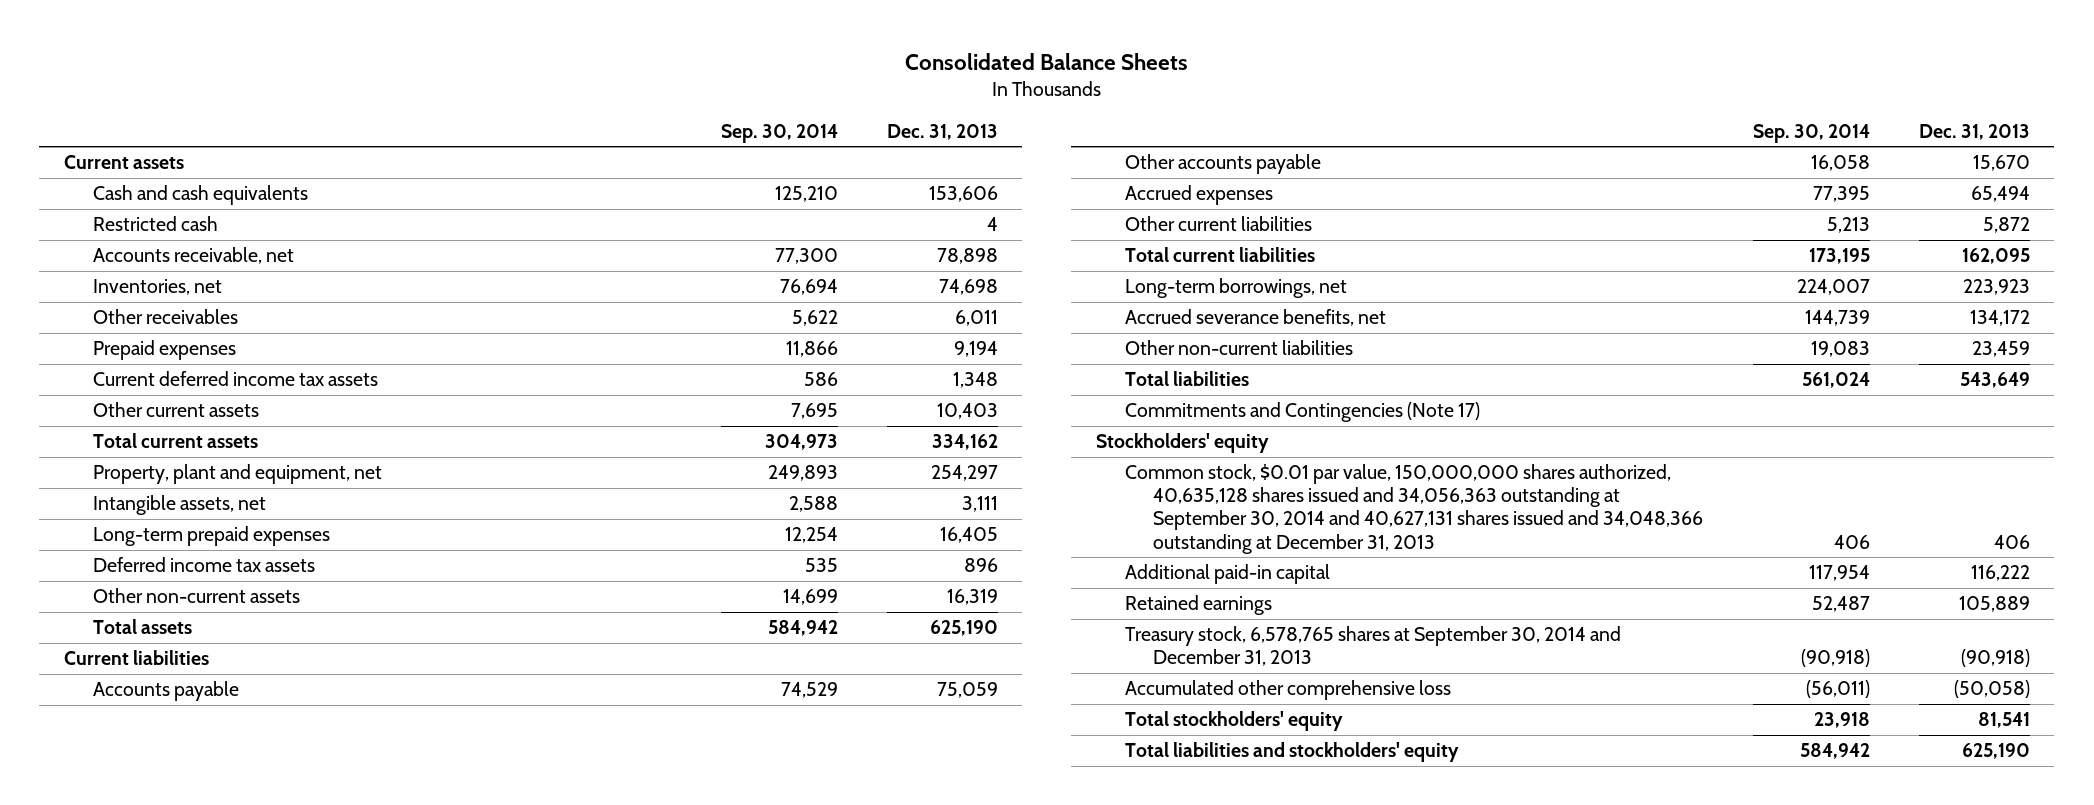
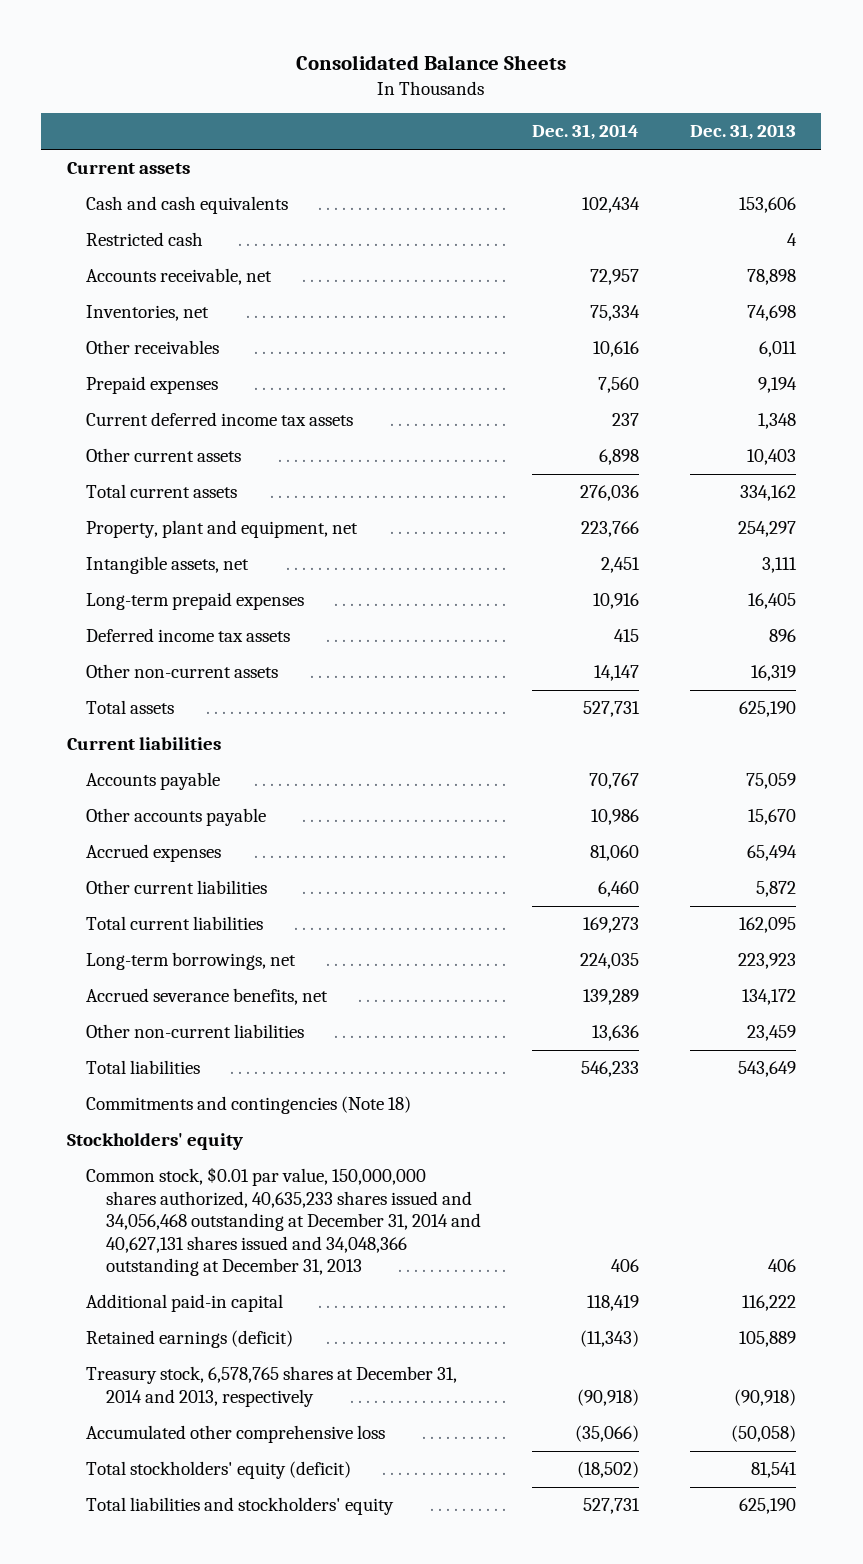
- | Sep. 30, 2014 | Dec. 31, 2013
+ | Dec. 31, 2014 | Dec. 31, 2013
- Commitments and Contingencies (Note 17)
+ Commitments and contingencies (Note 18)
- Common stock, $0.01 par value, 150,000,000 shares authorized, 40,635,128 shares issued and 34,056,363 outstanding at September 30, 2014 and 40,627,131 shares issued and 34,048,366 outstanding at December 31, 2013 | 406 | 406
+ Common stock, $0.01 par value, 150,000,000 shares authorized, 40,635,233 shares issued and 34,056,468 outstanding at December 31, 2014 and 40,627,131 shares issued and 34,048,366 outstanding at December 31, 2013 | 406 | 406
- Retained earnings | 52,487 | 105,889
- Treasury stock, 6,578,765 shares at September 30, 2014 and December 31, 2013 | (90,918) | (90,918)
+ Retained earnings (deficit) | (11,343) | 105,889
+ Treasury stock, 6,578,765 shares at December 31, 2014 and 2013, respectively | (90,918) | (90,918)
- Total stockholders' equity | 23,918 | 81,541
+ Total stockholders' equity (deficit) | (18,502) | 81,541

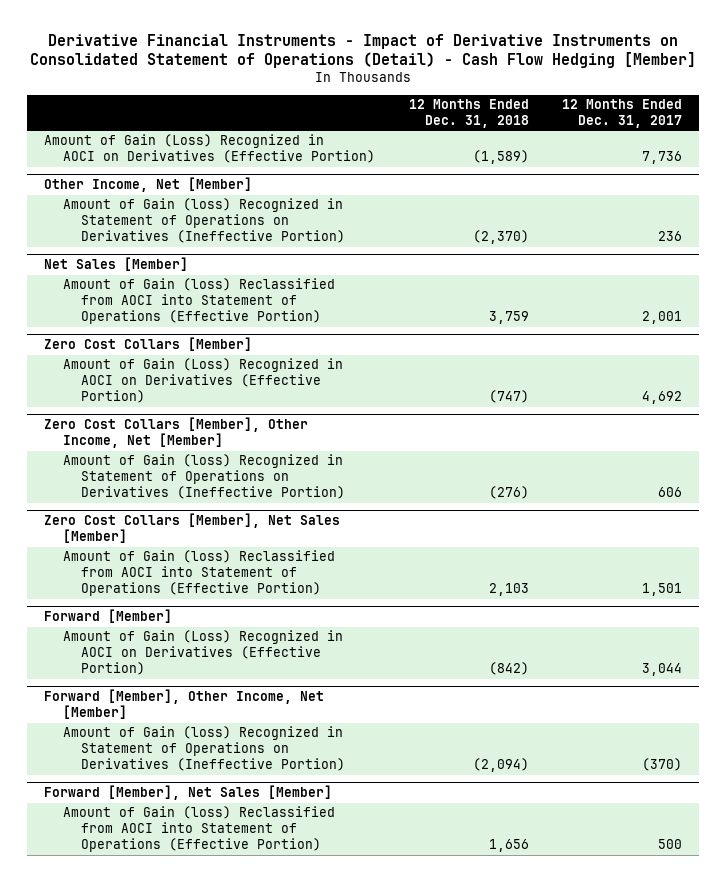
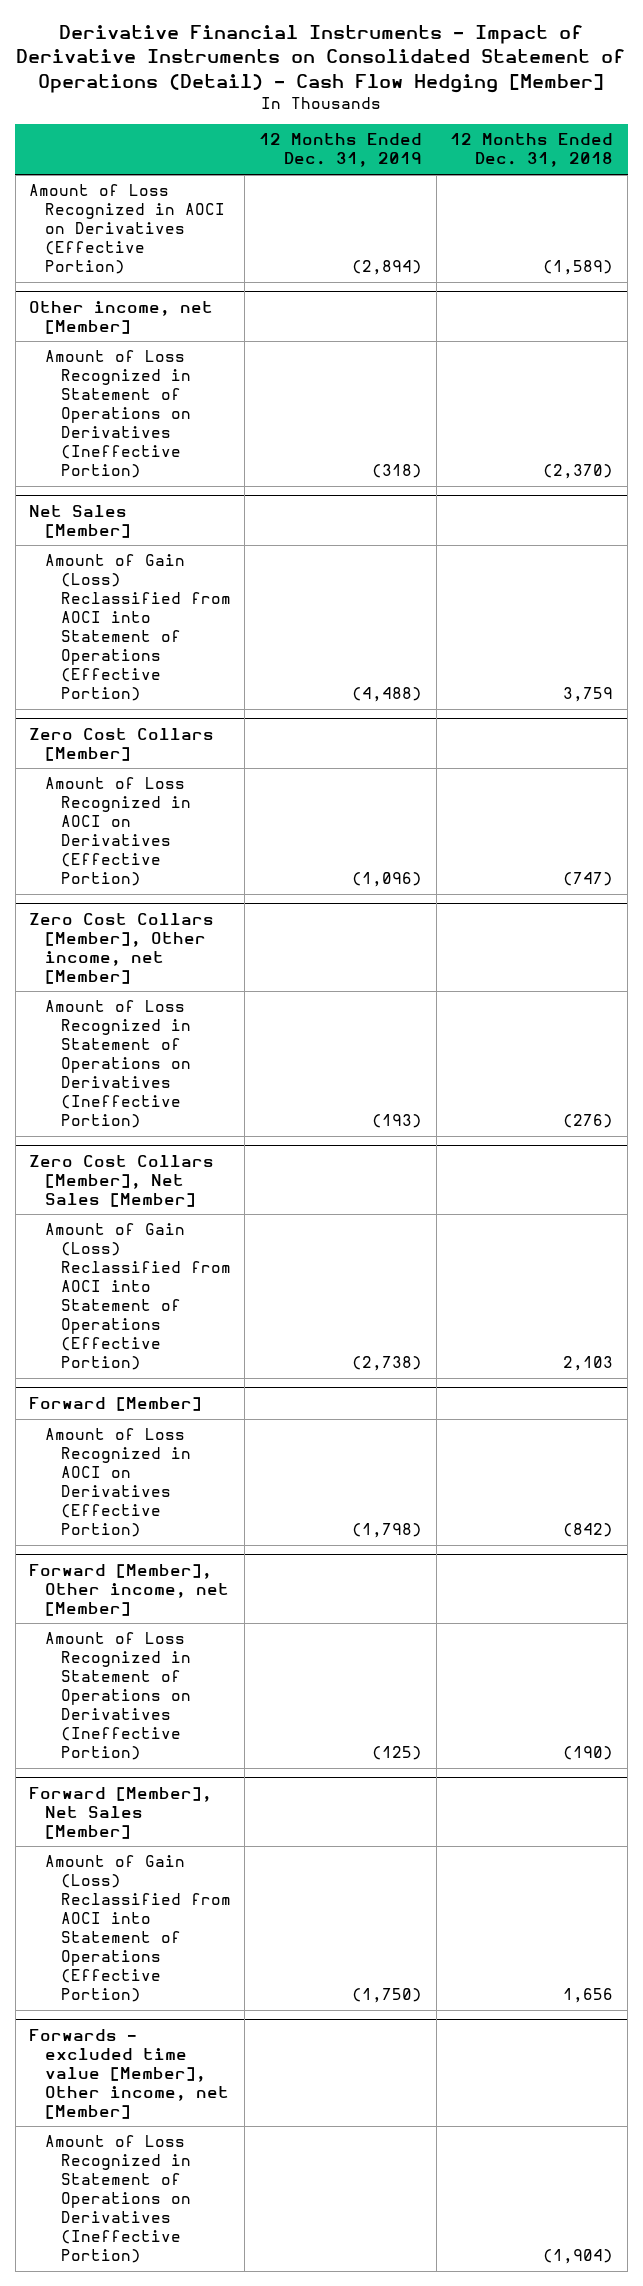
- | 12 Months Ended Dec. 31, 2018 | 12 Months Ended Dec. 31, 2017
+ | 12 Months Ended Dec. 31, 2019 | 12 Months Ended Dec. 31, 2018
- Amount of Gain (Loss) Recognized in AOCI on Derivatives (Effective Portion) | (1,589) | 7,736
- Other Income, Net [Member]
- Amount of Gain (loss) Recognized in Statement of Operations on Derivatives (Ineffective Portion) | (2,370) | 236
+ Amount of Loss Recognized in AOCI on Derivatives (Effective Portion) | (2,894) | (1,589)
+ Other income, net [Member]
+ Amount of Loss Recognized in Statement of Operations on Derivatives (Ineffective Portion) | (318) | (2,370)
@ Net Sales [Member]
- Amount of Gain (loss) Reclassified from AOCI into Statement of Operations (Effective Portion) | 3,759 | 2,001
+ Amount of Gain (Loss) Reclassified from AOCI into Statement of Operations (Effective Portion) | (4,488) | 3,759
@ Zero Cost Collars [Member]
- Amount of Gain (Loss) Recognized in AOCI on Derivatives (Effective Portion) | (747) | 4,692
- Zero Cost Collars [Member], Other Income, Net [Member]
- Amount of Gain (loss) Recognized in Statement of Operations on Derivatives (Ineffective Portion) | (276) | 606
@ Zero Cost Collars [Member]
+ Amount of Loss Recognized in AOCI on Derivatives (Effective Portion) | (1,096) | (747)
+ Zero Cost Collars [Member], Other income, net [Member]
+ Amount of Loss Recognized in Statement of Operations on Derivatives (Ineffective Portion) | (193) | (276)
@ Zero Cost Collars [Member], Net Sales [Member]
- Amount of Gain (loss) Reclassified from AOCI into Statement of Operations (Effective Portion) | 2,103 | 1,501
+ Amount of Gain (Loss) Reclassified from AOCI into Statement of Operations (Effective Portion) | (2,738) | 2,103
@ Forward [Member]
- Amount of Gain (Loss) Recognized in AOCI on Derivatives (Effective Portion) | (842) | 3,044
- Forward [Member], Other Income, Net [Member]
- Amount of Gain (loss) Recognized in Statement of Operations on Derivatives (Ineffective Portion) | (2,094) | (370)
@ Forward [Member]
+ Amount of Loss Recognized in AOCI on Derivatives (Effective Portion) | (1,798) | (842)
+ Forward [Member], Other income, net [Member]
+ Amount of Loss Recognized in Statement of Operations on Derivatives (Ineffective Portion) | (125) | (190)
@ Forward [Member], Net Sales [Member]
- Amount of Gain (loss) Reclassified from AOCI into Statement of Operations (Effective Portion) | 1,656 | 500
+ Amount of Gain (Loss) Reclassified from AOCI into Statement of Operations (Effective Portion) | (1,750) | 1,656
+ Forwards - excluded time value [Member], Other income, net [Member]
+ Amount of Loss Recognized in Statement of Operations on Derivatives (Ineffective Portion) | | (1,904)

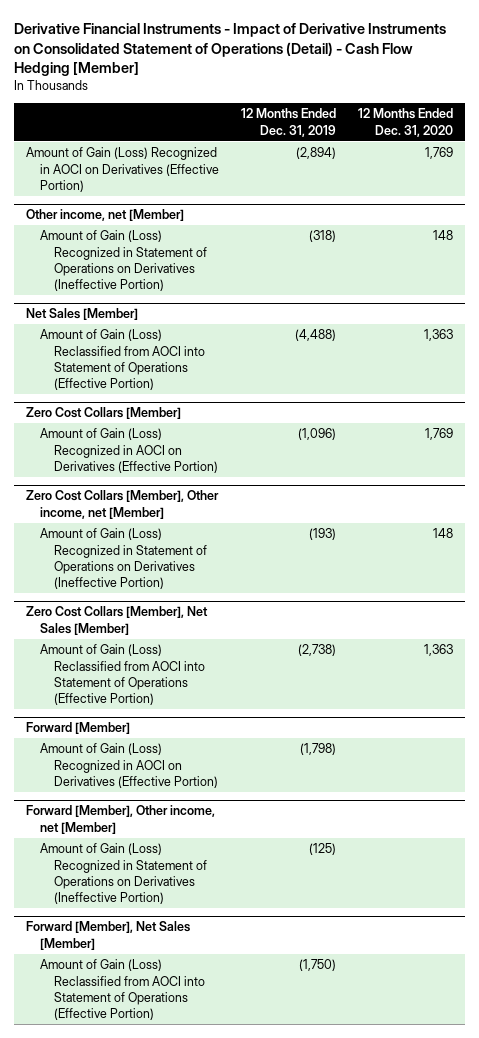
- | 12 Months Ended Dec. 31, 2019 | 12 Months Ended Dec. 31, 2018
+ | 12 Months Ended Dec. 31, 2019 | 12 Months Ended Dec. 31, 2020
- Amount of Loss Recognized in AOCI on Derivatives (Effective Portion) | (2,894) | (1,589)
+ Amount of Gain (Loss) Recognized in AOCI on Derivatives (Effective Portion) | (2,894) | 1,769
@ Other income, net [Member]
- Amount of Loss Recognized in Statement of Operations on Derivatives (Ineffective Portion) | (318) | (2,370)
+ Amount of Gain (Loss) Recognized in Statement of Operations on Derivatives (Ineffective Portion) | (318) | 148
@ Zero Cost Collars [Member]
- Amount of Loss Recognized in AOCI on Derivatives (Effective Portion) | (1,096) | (747)
+ Amount of Gain (Loss) Recognized in AOCI on Derivatives (Effective Portion) | (1,096) | 1,769
@ Zero Cost Collars [Member], Other income, net [Member]
- Amount of Loss Recognized in Statement of Operations on Derivatives (Ineffective Portion) | (193) | (276)
+ Amount of Gain (Loss) Recognized in Statement of Operations on Derivatives (Ineffective Portion) | (193) | 148
@ Forward [Member]
- Amount of Loss Recognized in AOCI on Derivatives (Effective Portion) | (1,798) | (842)
+ Amount of Gain (Loss) Recognized in AOCI on Derivatives (Effective Portion) | (1,798) |
@ Forward [Member], Other income, net [Member]
- Amount of Loss Recognized in Statement of Operations on Derivatives (Ineffective Portion) | (125) | (190)
+ Amount of Gain (Loss) Recognized in Statement of Operations on Derivatives (Ineffective Portion) | (125) |
- Forwards - excluded time value [Member], Other income, net [Member]
- Amount of Loss Recognized in Statement of Operations on Derivatives (Ineffective Portion) | | (1,904)

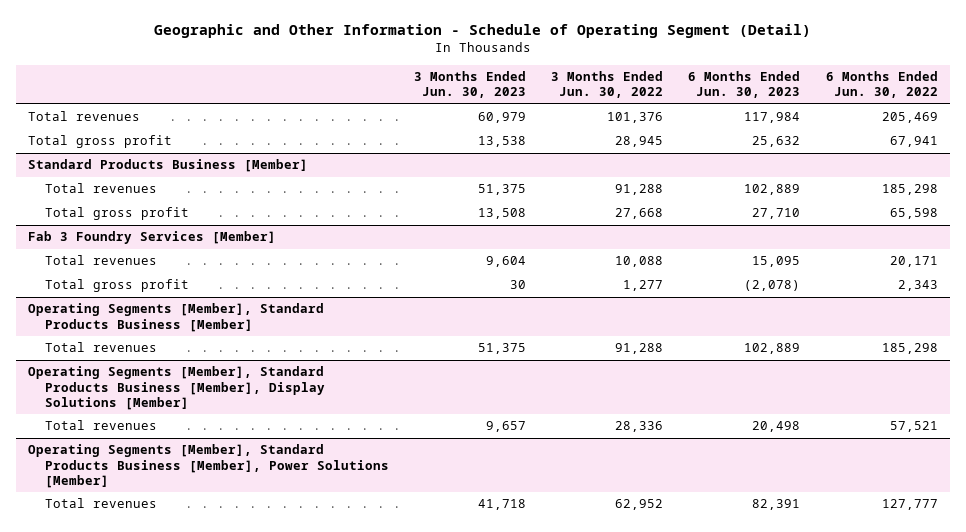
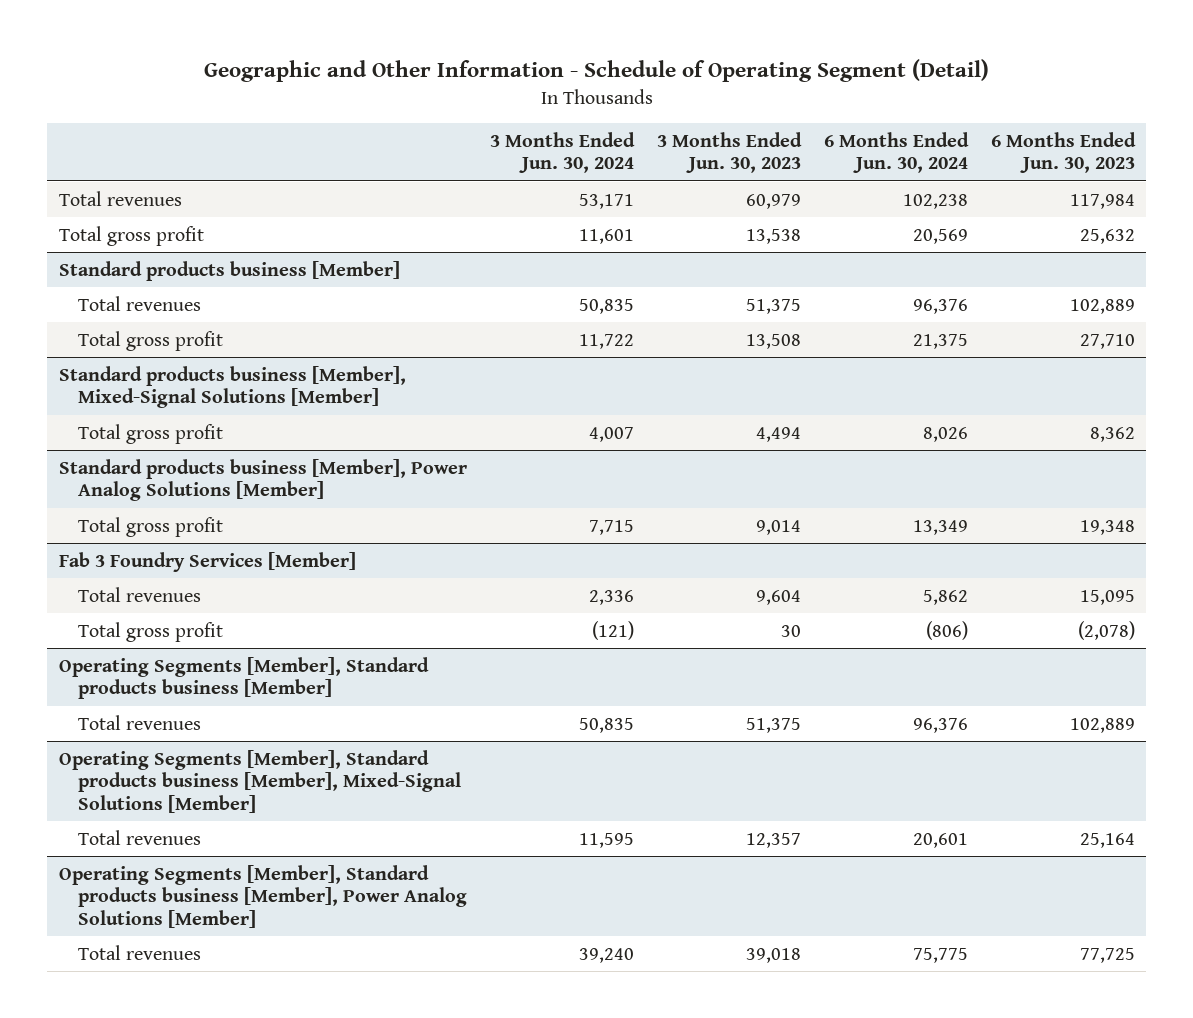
- | 3 Months Ended Jun. 30, 2023 | 3 Months Ended Jun. 30, 2022 | 6 Months Ended Jun. 30, 2023 | 6 Months Ended Jun. 30, 2022
+ | 3 Months Ended Jun. 30, 2024 | 3 Months Ended Jun. 30, 2023 | 6 Months Ended Jun. 30, 2024 | 6 Months Ended Jun. 30, 2023
- Standard Products Business [Member]
+ Standard products business [Member]
+ Standard products business [Member], Mixed-Signal Solutions [Member]
+ Total gross profit | 4,007 | 4,494 | 8,026 | 8,362
+ Standard products business [Member], Power Analog Solutions [Member]
+ Total gross profit | 7,715 | 9,014 | 13,349 | 19,348
- Operating Segments [Member], Standard Products Business [Member]
+ Operating Segments [Member], Standard products business [Member]
- Operating Segments [Member], Standard Products Business [Member], Display Solutions [Member]
- Total revenues | 9,657 | 28,336 | 20,498 | 57,521
- Operating Segments [Member], Standard Products Business [Member], Power Solutions [Member]
- Total revenues | 41,718 | 62,952 | 82,391 | 127,777
+ Operating Segments [Member], Standard products business [Member], Mixed-Signal Solutions [Member]
+ Total revenues | 11,595 | 12,357 | 20,601 | 25,164
+ Operating Segments [Member], Standard products business [Member], Power Analog Solutions [Member]
+ Total revenues | 39,240 | 39,018 | 75,775 | 77,725

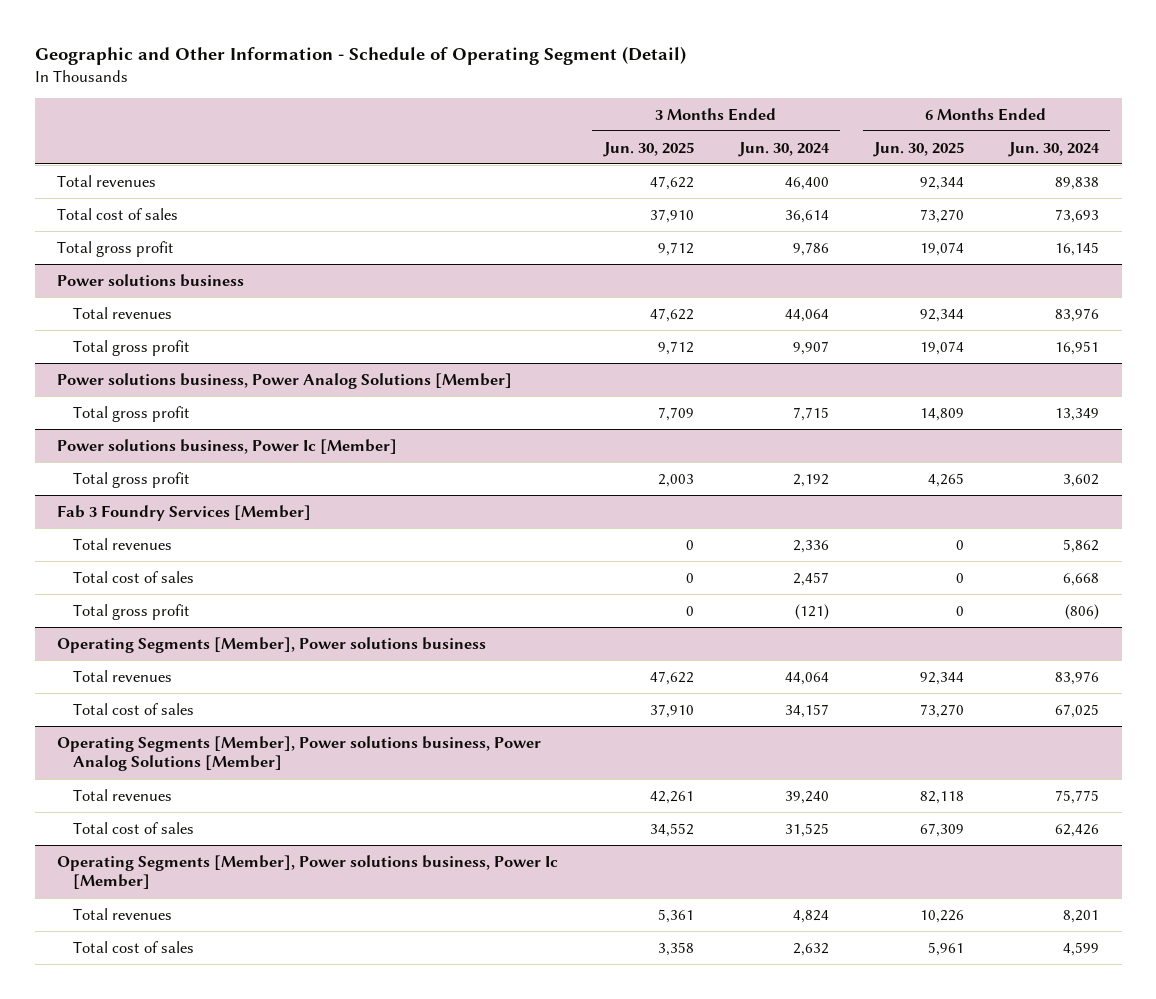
- | 3 Months Ended Jun. 30, 2024 | 3 Months Ended Jun. 30, 2023 | 6 Months Ended Jun. 30, 2024 | 6 Months Ended Jun. 30, 2023
+ | 3 Months Ended Jun. 30, 2025 | 3 Months Ended Jun. 30, 2024 | 6 Months Ended Jun. 30, 2025 | 6 Months Ended Jun. 30, 2024
- Total revenues | 53,171 | 60,979 | 102,238 | 117,984
- Total gross profit | 11,601 | 13,538 | 20,569 | 25,632
- Standard products business [Member]
- Total revenues | 50,835 | 51,375 | 96,376 | 102,889
- Total gross profit | 11,722 | 13,508 | 21,375 | 27,710
- Standard products business [Member], Mixed-Signal Solutions [Member]
- Total gross profit | 4,007 | 4,494 | 8,026 | 8,362
- Standard products business [Member], Power Analog Solutions [Member]
+ Total revenues | 47,622 | 46,400 | 92,344 | 89,838
+ Total cost of sales | 37,910 | 36,614 | 73,270 | 73,693
+ Total gross profit | 9,712 | 9,786 | 19,074 | 16,145
+ Power solutions business
+ Total revenues | 47,622 | 44,064 | 92,344 | 83,976
+ Total gross profit | 9,712 | 9,907 | 19,074 | 16,951
+ Power solutions business, Power Analog Solutions [Member]
+ Power solutions business, Power Ic [Member]
+ Total gross profit | 2,003 | 2,192 | 4,265 | 3,602
@ Fab 3 Foundry Services [Member]
+ Total cost of sales | 0 | 2,457 | 0 | 6,668
- Operating Segments [Member], Standard products business [Member]
- Total revenues | 50,835 | 51,375 | 96,376 | 102,889
- Operating Segments [Member], Standard products business [Member], Mixed-Signal Solutions [Member]
- Total revenues | 11,595 | 12,357 | 20,601 | 25,164
- Operating Segments [Member], Standard products business [Member], Power Analog Solutions [Member]
+ Operating Segments [Member], Power solutions business
+ Total revenues | 47,622 | 44,064 | 92,344 | 83,976
+ Total cost of sales | 37,910 | 34,157 | 73,270 | 67,025
+ Operating Segments [Member], Power solutions business, Power Analog Solutions [Member]
+ Total cost of sales | 34,552 | 31,525 | 67,309 | 62,426
+ Operating Segments [Member], Power solutions business, Power Ic [Member]
+ Total revenues | 5,361 | 4,824 | 10,226 | 8,201
+ Total cost of sales | 3,358 | 2,632 | 5,961 | 4,599

